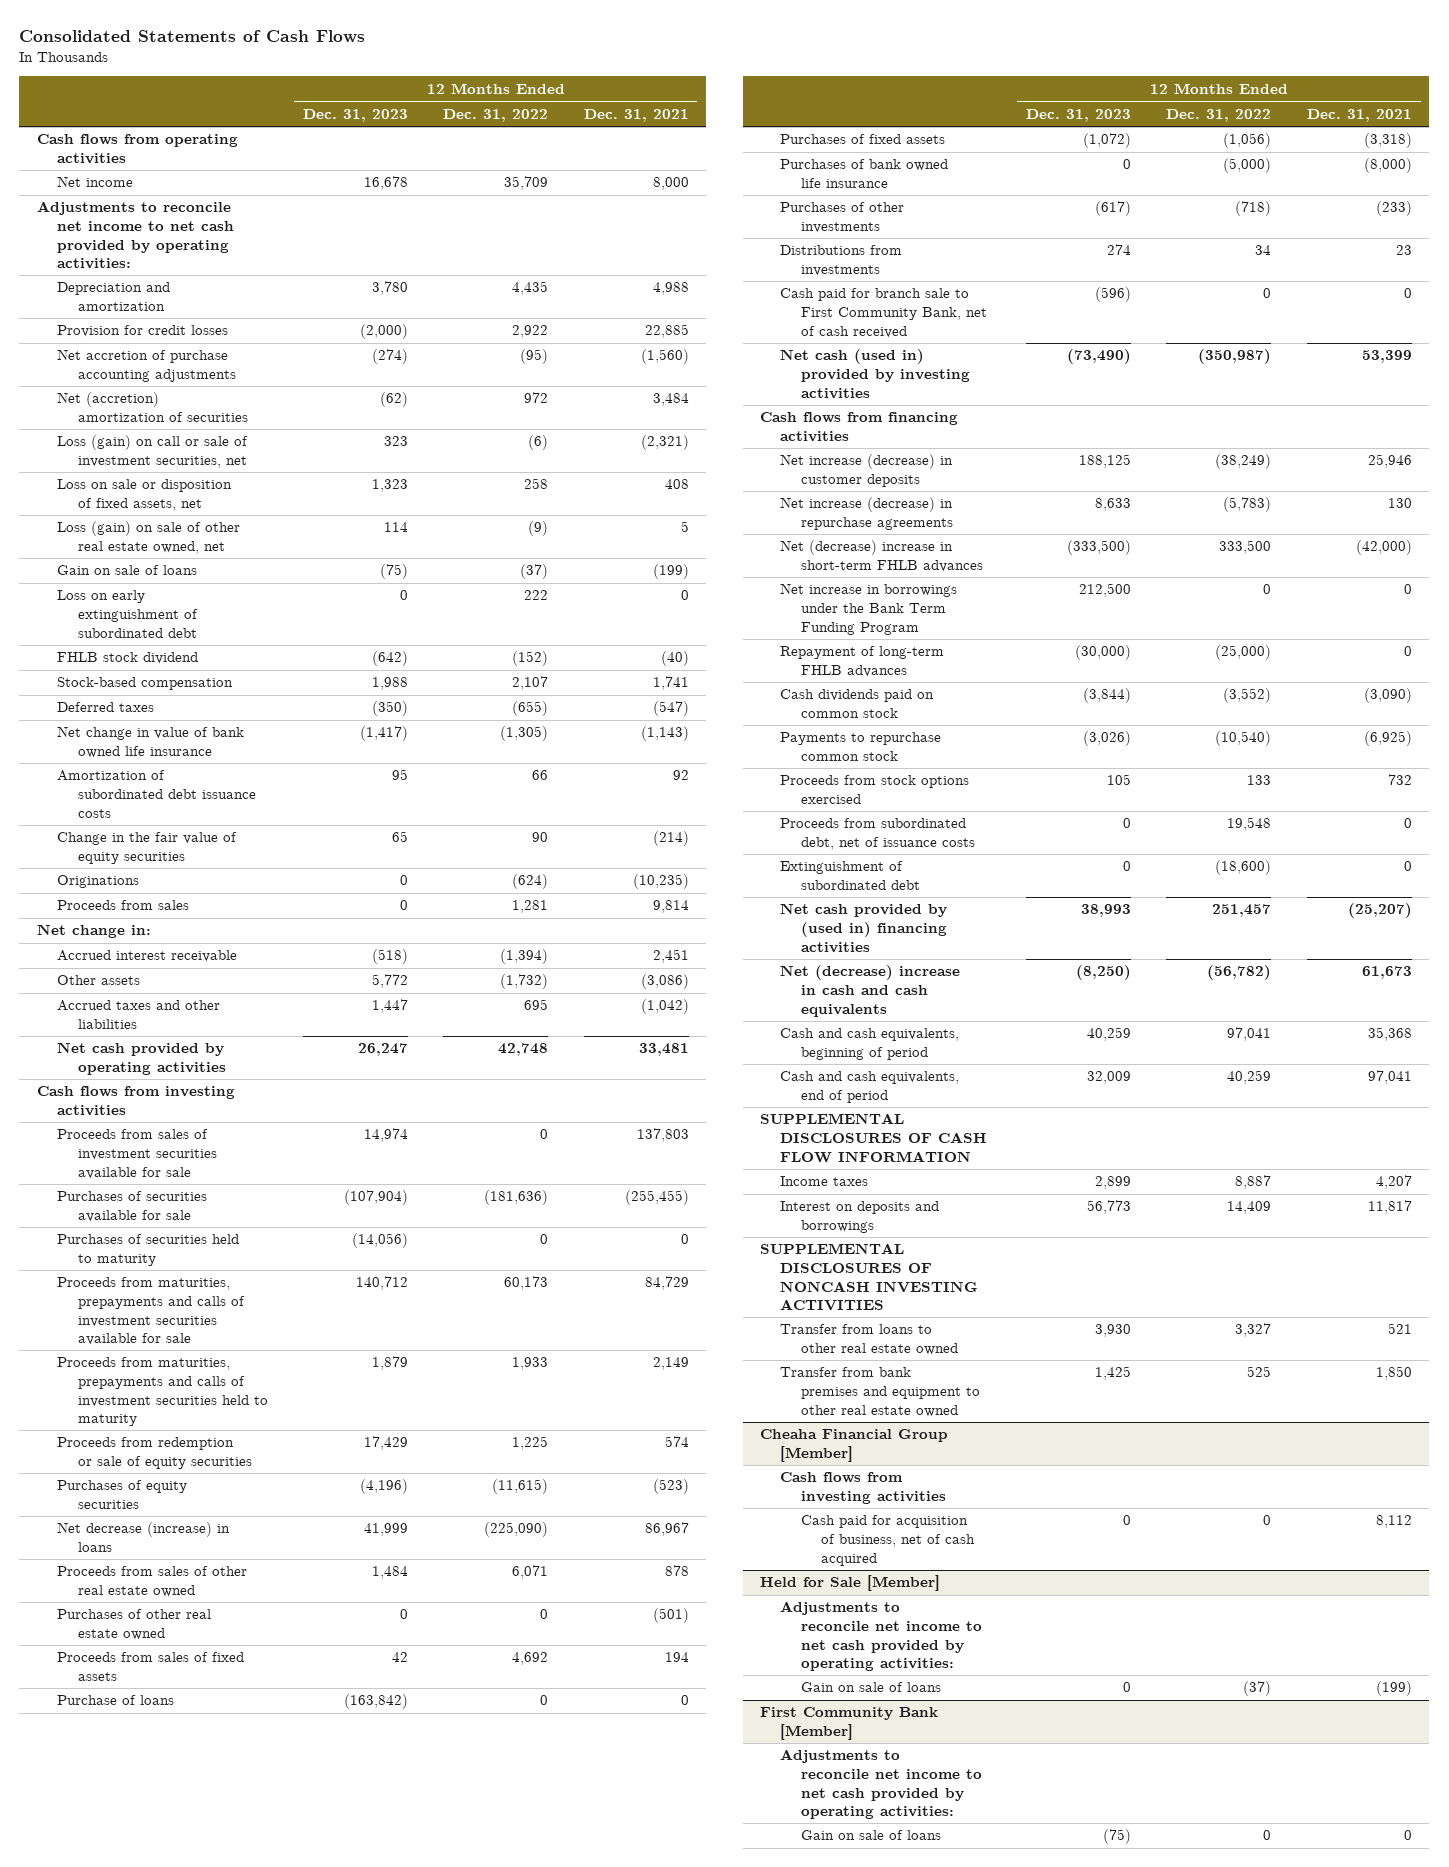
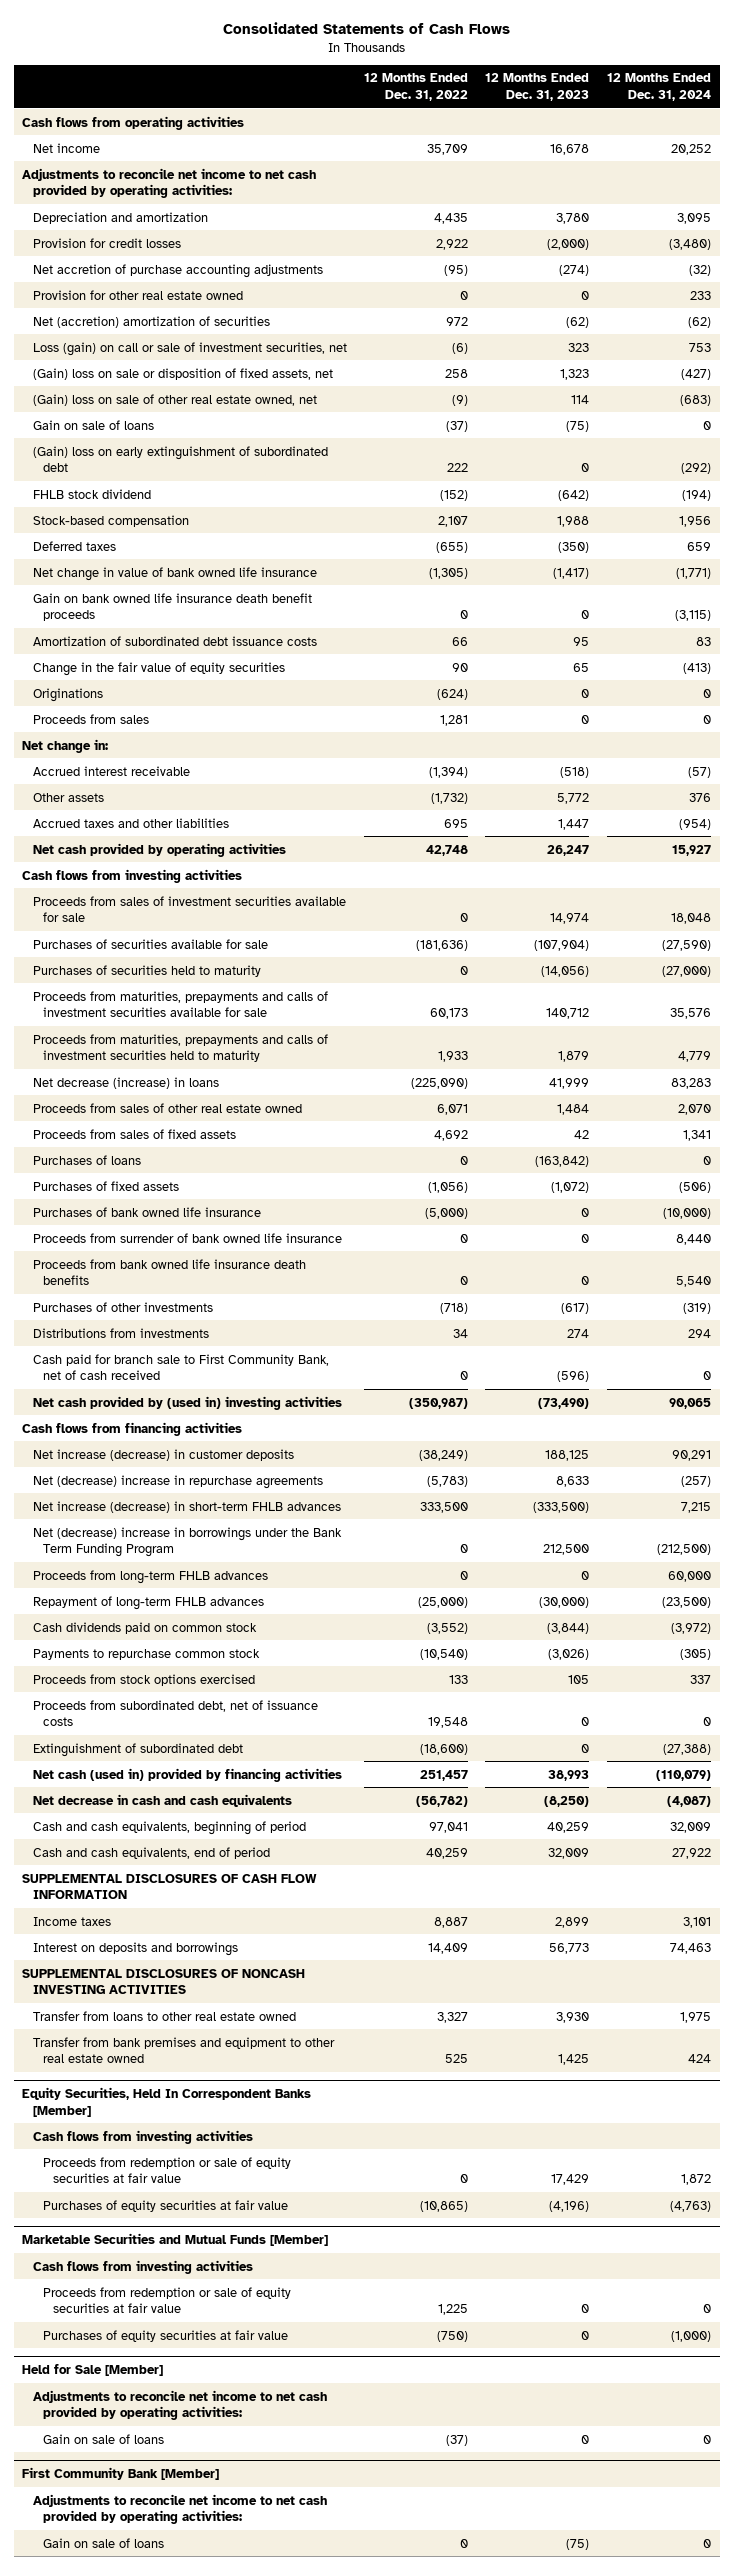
- | 12 Months Ended Dec. 31, 2023 | 12 Months Ended Dec. 31, 2022 | 12 Months Ended Dec. 31, 2021
+ | 12 Months Ended Dec. 31, 2022 | 12 Months Ended Dec. 31, 2023 | 12 Months Ended Dec. 31, 2024
+ Provision for other real estate owned | 0 | 0 | 233
- Loss on sale or disposition of fixed assets, net | 1,323 | 258 | 408
- Loss (gain) on sale of other real estate owned, net | 114 | (9) | 5
+ (Gain) loss on sale or disposition of fixed assets, net | 258 | 1,323 | (427)
+ (Gain) loss on sale of other real estate owned, net | (9) | 114 | (683)
- Loss on early extinguishment of subordinated debt | 0 | 222 | 0
+ (Gain) loss on early extinguishment of subordinated debt | 222 | 0 | (292)
+ Gain on bank owned life insurance death benefit proceeds | 0 | 0 | (3,115)
- Proceeds from redemption or sale of equity securities | 17,429 | 1,225 | 574
- Purchases of equity securities | (4,196) | (11,615) | (523)
- Purchases of other real estate owned | 0 | 0 | (501)
- Purchase of loans | (163,842) | 0 | 0
+ Purchases of loans | 0 | (163,842) | 0
+ Proceeds from surrender of bank owned life insurance | 0 | 0 | 8,440
+ Proceeds from bank owned life insurance death benefits | 0 | 0 | 5,540
- Net cash (used in) provided by investing activities | (73,490) | (350,987) | 53,399
+ Net cash provided by (used in) investing activities | (350,987) | (73,490) | 90,065
- Net increase (decrease) in repurchase agreements | 8,633 | (5,783) | 130
- Net (decrease) increase in short-term FHLB advances | (333,500) | 333,500 | (42,000)
- Net increase in borrowings under the Bank Term Funding Program | 212,500 | 0 | 0
+ Net (decrease) increase in repurchase agreements | (5,783) | 8,633 | (257)
+ Net increase (decrease) in short-term FHLB advances | 333,500 | (333,500) | 7,215
+ Net (decrease) increase in borrowings under the Bank Term Funding Program | 0 | 212,500 | (212,500)
+ Proceeds from long-term FHLB advances | 0 | 0 | 60,000
- Net cash provided by (used in) financing activities | 38,993 | 251,457 | (25,207)
- Net (decrease) increase in cash and cash equivalents | (8,250) | (56,782) | 61,673
+ Net cash (used in) provided by financing activities | 251,457 | 38,993 | (110,079)
+ Net decrease in cash and cash equivalents | (56,782) | (8,250) | (4,087)
- Cheaha Financial Group [Member]
+ Equity Securities, Held In Correspondent Banks [Member]
- Cash paid for acquisition of business, net of cash acquired | 0 | 0 | 8,112
+ Proceeds from redemption or sale of equity securities at fair value | 0 | 17,429 | 1,872
+ Purchases of equity securities at fair value | (10,865) | (4,196) | (4,763)
+ Marketable Securities and Mutual Funds [Member]
+ Cash flows from investing activities
+ Proceeds from redemption or sale of equity securities at fair value | 1,225 | 0 | 0
+ Purchases of equity securities at fair value | (750) | 0 | (1,000)

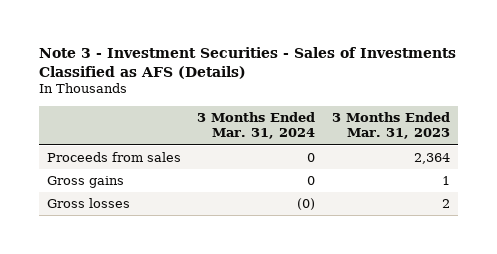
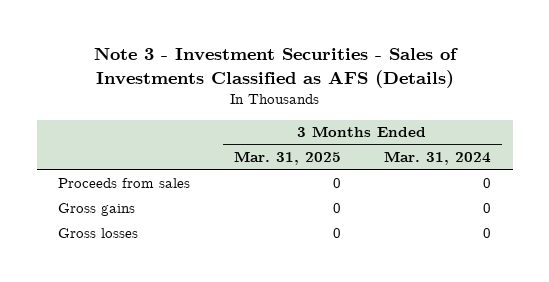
- | 3 Months Ended Mar. 31, 2024 | 3 Months Ended Mar. 31, 2023
+ | 3 Months Ended Mar. 31, 2025 | 3 Months Ended Mar. 31, 2024
- Gross losses | (0) | 2
+ Gross losses | 0 | 0

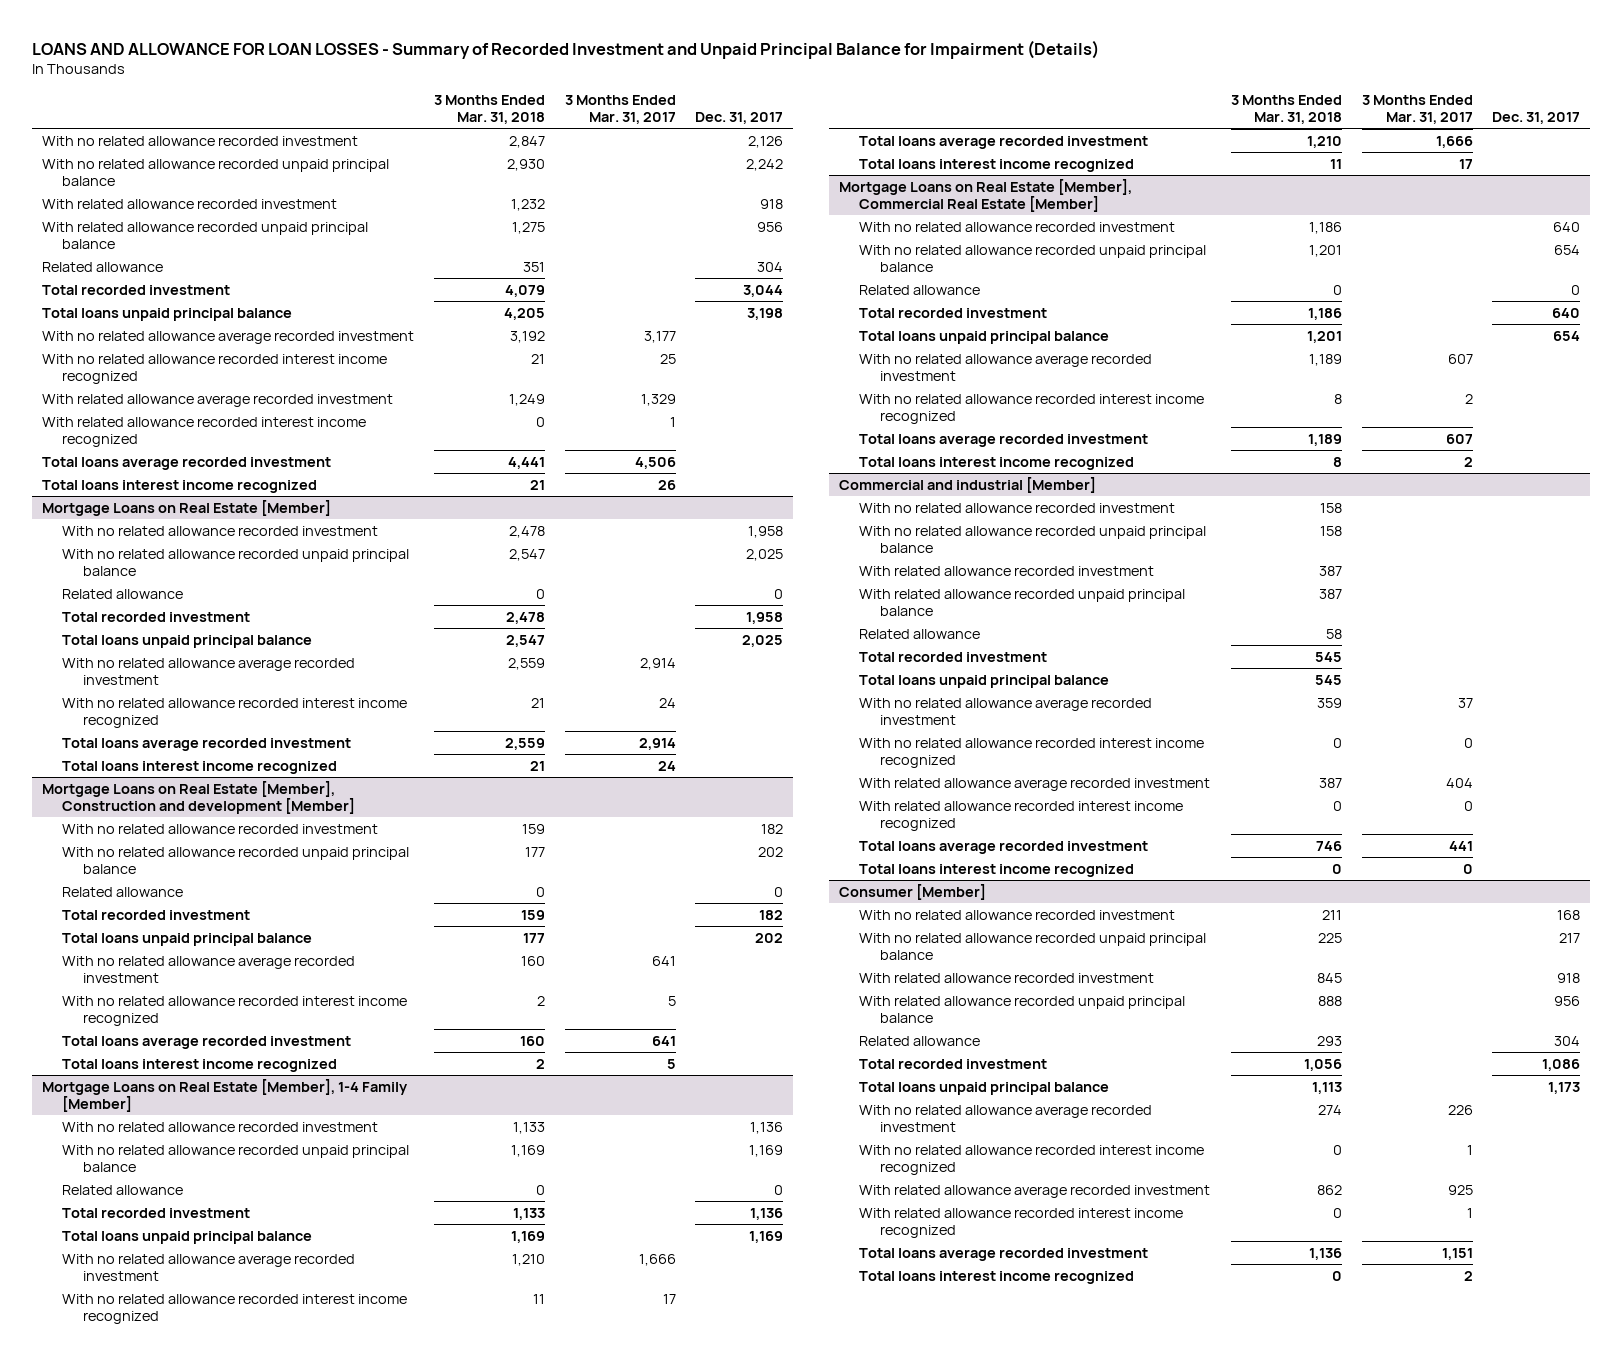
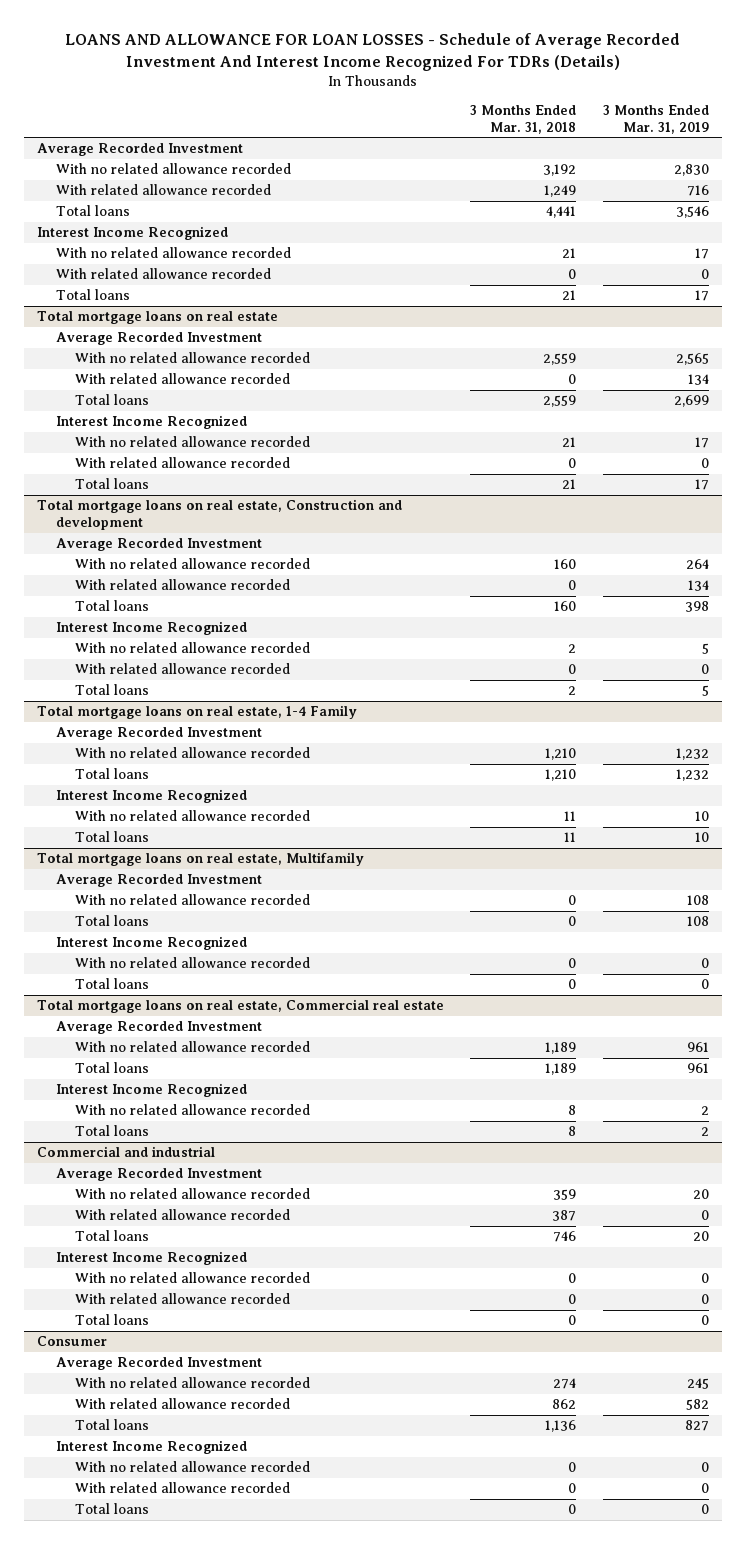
- LOANS AND ALLOWANCE FOR LOAN LOSSES - Summary of Recorded Investment and Unpaid Principal Balance for Impairment (Details)
+ LOANS AND ALLOWANCE FOR LOAN LOSSES - Schedule of Average Recorded Investment And Interest Income Recognized For TDRs (Details)
- | 3 Months Ended Mar. 31, 2018 | 3 Months Ended Mar. 31, 2017 | Dec. 31, 2017
+ | 3 Months Ended Mar. 31, 2018 | 3 Months Ended Mar. 31, 2019
- With no related allowance recorded investment | 2,847 | | 2,126
- With no related allowance recorded unpaid principal balance | 2,930 | | 2,242
- With related allowance recorded investment | 1,232 | | 918
- With related allowance recorded unpaid principal balance | 1,275 | | 956
- Related allowance | 351 | | 304
- Total recorded investment | 4,079 | | 3,044
- Total loans unpaid principal balance | 4,205 | | 3,198
- With no related allowance average recorded investment | 3,192 | 3,177 |
- With no related allowance recorded interest income recognized | 21 | 25 |
- With related allowance average recorded investment | 1,249 | 1,329 |
- With related allowance recorded interest income recognized | 0 | 1 |
- Total loans average recorded investment | 4,441 | 4,506 |
- Total loans interest income recognized | 21 | 26 |
- Mortgage Loans on Real Estate [Member]
- With no related allowance recorded investment | 2,478 | | 1,958
- With no related allowance recorded unpaid principal balance | 2,547 | | 2,025
- Related allowance | 0 | | 0
- Total recorded investment | 2,478 | | 1,958
- Total loans unpaid principal balance | 2,547 | | 2,025
- With no related allowance average recorded investment | 2,559 | 2,914 |
- With no related allowance recorded interest income recognized | 21 | 24 |
- Total loans average recorded investment | 2,559 | 2,914 |
- Total loans interest income recognized | 21 | 24 |
- Mortgage Loans on Real Estate [Member], Construction and development [Member]
- With no related allowance recorded investment | 159 | | 182
- With no related allowance recorded unpaid principal balance | 177 | | 202
- Related allowance | 0 | | 0
- Total recorded investment | 159 | | 182
- Total loans unpaid principal balance | 177 | | 202
- With no related allowance average recorded investment | 160 | 641 |
- With no related allowance recorded interest income recognized | 2 | 5 |
- Total loans average recorded investment | 160 | 641 |
- Total loans interest income recognized | 2 | 5 |
- Mortgage Loans on Real Estate [Member], 1-4 Family [Member]
- With no related allowance recorded investment | 1,133 | | 1,136
- With no related allowance recorded unpaid principal balance | 1,169 | | 1,169
- Related allowance | 0 | | 0
- Total recorded investment | 1,133 | | 1,136
- Total loans unpaid principal balance | 1,169 | | 1,169
- With no related allowance average recorded investment | 1,210 | 1,666 |
- With no related allowance recorded interest income recognized | 11 | 17 |
- Total loans average recorded investment | 1,210 | 1,666 |
- Total loans interest income recognized | 11 | 17 |
- Mortgage Loans on Real Estate [Member], Commercial Real Estate [Member]
- With no related allowance recorded investment | 1,186 | | 640
- With no related allowance recorded unpaid principal balance | 1,201 | | 654
- Related allowance | 0 | | 0
- Total recorded investment | 1,186 | | 640
- Total loans unpaid principal balance | 1,201 | | 654
- With no related allowance average recorded investment | 1,189 | 607 |
- With no related allowance recorded interest income recognized | 8 | 2 |
- Total loans average recorded investment | 1,189 | 607 |
- Total loans interest income recognized | 8 | 2 |
- Commercial and industrial [Member]
- With no related allowance recorded investment | 158 | |
- With no related allowance recorded unpaid principal balance | 158 | |
- With related allowance recorded investment | 387 | |
- With related allowance recorded unpaid principal balance | 387 | |
- Related allowance | 58 | |
- Total recorded investment | 545 | |
- Total loans unpaid principal balance | 545 | |
- With no related allowance average recorded investment | 359 | 37 |
- With no related allowance recorded interest income recognized | 0 | 0 |
- With related allowance average recorded investment | 387 | 404 |
- With related allowance recorded interest income recognized | 0 | 0 |
- Total loans average recorded investment | 746 | 441 |
- Total loans interest income recognized | 0 | 0 |
- Consumer [Member]
- With no related allowance recorded investment | 211 | | 168
- With no related allowance recorded unpaid principal balance | 225 | | 217
- With related allowance recorded investment | 845 | | 918
- With related allowance recorded unpaid principal balance | 888 | | 956
- Related allowance | 293 | | 304
- Total recorded investment | 1,056 | | 1,086
- Total loans unpaid principal balance | 1,113 | | 1,173
- With no related allowance average recorded investment | 274 | 226 |
- With no related allowance recorded interest income recognized | 0 | 1 |
- With related allowance average recorded investment | 862 | 925 |
- With related allowance recorded interest income recognized | 0 | 1 |
- Total loans average recorded investment | 1,136 | 1,151 |
- Total loans interest income recognized | 0 | 2 |
+ Average Recorded Investment
+ With no related allowance recorded | 3,192 | 2,830
+ With related allowance recorded | 1,249 | 716
+ Total loans | 4,441 | 3,546
+ Interest Income Recognized
+ With no related allowance recorded | 21 | 17
+ With related allowance recorded | 0 | 0
+ Total loans | 21 | 17
+ Total mortgage loans on real estate
+ Average Recorded Investment
+ With no related allowance recorded | 2,559 | 2,565
+ With related allowance recorded | 0 | 134
+ Total loans | 2,559 | 2,699
+ Interest Income Recognized
+ With no related allowance recorded | 21 | 17
+ With related allowance recorded | 0 | 0
+ Total loans | 21 | 17
+ Total mortgage loans on real estate, Construction and development
+ Average Recorded Investment
+ With no related allowance recorded | 160 | 264
+ With related allowance recorded | 0 | 134
+ Total loans | 160 | 398
+ Interest Income Recognized
+ With no related allowance recorded | 2 | 5
+ With related allowance recorded | 0 | 0
+ Total loans | 2 | 5
+ Total mortgage loans on real estate, 1-4 Family
+ Average Recorded Investment
+ With no related allowance recorded | 1,210 | 1,232
+ Total loans | 1,210 | 1,232
+ Interest Income Recognized
+ With no related allowance recorded | 11 | 10
+ Total loans | 11 | 10
+ Total mortgage loans on real estate, Multifamily
+ Average Recorded Investment
+ With no related allowance recorded | 0 | 108
+ Total loans | 0 | 108
+ Interest Income Recognized
+ With no related allowance recorded | 0 | 0
+ Total loans | 0 | 0
+ Total mortgage loans on real estate, Commercial real estate
+ Average Recorded Investment
+ With no related allowance recorded | 1,189 | 961
+ Total loans | 1,189 | 961
+ Interest Income Recognized
+ With no related allowance recorded | 8 | 2
+ Total loans | 8 | 2
+ Commercial and industrial
+ Average Recorded Investment
+ With no related allowance recorded | 359 | 20
+ With related allowance recorded | 387 | 0
+ Total loans | 746 | 20
+ Interest Income Recognized
+ With no related allowance recorded | 0 | 0
+ With related allowance recorded | 0 | 0
+ Total loans | 0 | 0
+ Consumer
+ Average Recorded Investment
+ With no related allowance recorded | 274 | 245
+ With related allowance recorded | 862 | 582
+ Total loans | 1,136 | 827
+ Interest Income Recognized
+ With no related allowance recorded | 0 | 0
+ With related allowance recorded | 0 | 0
+ Total loans | 0 | 0

